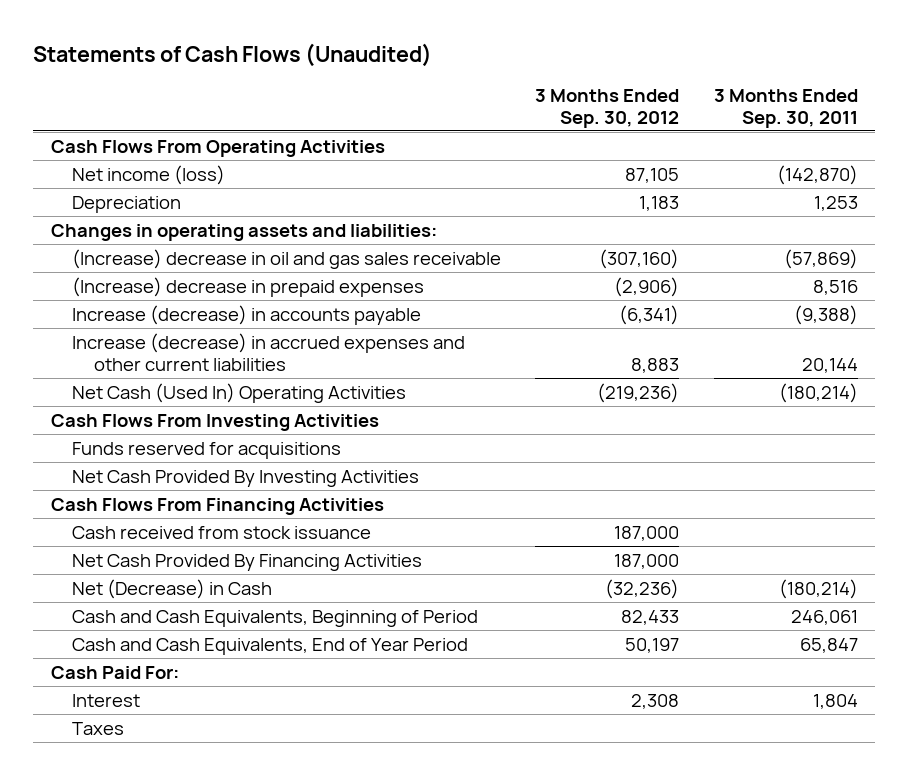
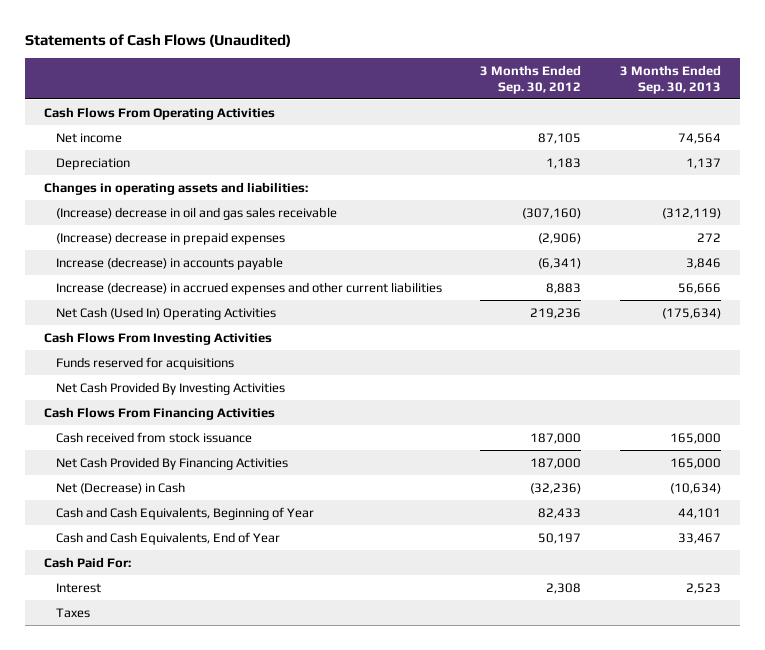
- | 3 Months Ended Sep. 30, 2012 | 3 Months Ended Sep. 30, 2011
+ | 3 Months Ended Sep. 30, 2012 | 3 Months Ended Sep. 30, 2013
- Net income (loss) | 87,105 | (142,870)
+ Net income | 87,105 | 74,564
- Net Cash (Used In) Operating Activities | (219,236) | (180,214)
+ Net Cash (Used In) Operating Activities | 219,236 | (175,634)
- Cash and Cash Equivalents, Beginning of Period | 82,433 | 246,061
- Cash and Cash Equivalents, End of Year Period | 50,197 | 65,847
+ Cash and Cash Equivalents, Beginning of Year | 82,433 | 44,101
+ Cash and Cash Equivalents, End of Year | 50,197 | 33,467

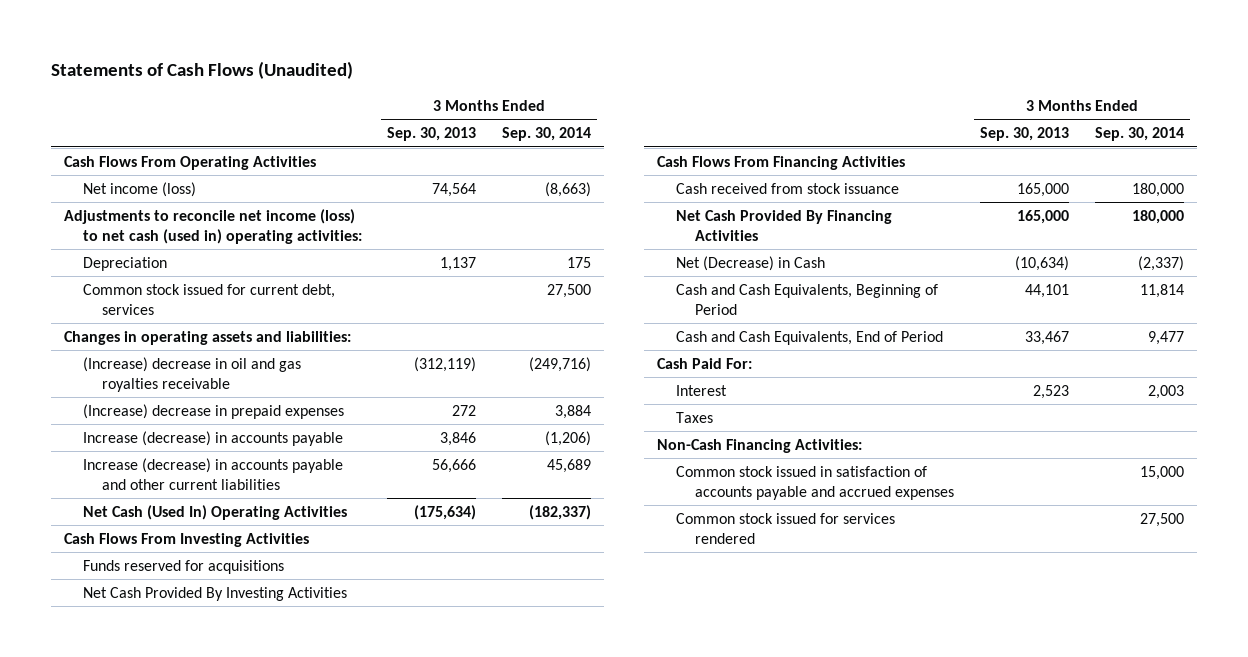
- | 3 Months Ended Sep. 30, 2012 | 3 Months Ended Sep. 30, 2013
+ | 3 Months Ended Sep. 30, 2013 | 3 Months Ended Sep. 30, 2014
- Net income | 87,105 | 74,564
+ Net income (loss) | 74,564 | (8,663)
+ Adjustments to reconcile net income (loss) to net cash (used in) operating activities:
+ Common stock issued for current debt, services | | 27,500
- (Increase) decrease in oil and gas sales receivable | (307,160) | (312,119)
+ (Increase) decrease in oil and gas royalties receivable | (312,119) | (249,716)
- Increase (decrease) in accrued expenses and other current liabilities | 8,883 | 56,666
+ Increase (decrease) in accounts payable and other current liabilities | 56,666 | 45,689
- Cash and Cash Equivalents, Beginning of Year | 82,433 | 44,101
- Cash and Cash Equivalents, End of Year | 50,197 | 33,467
+ Cash and Cash Equivalents, Beginning of Period | 44,101 | 11,814
+ Cash and Cash Equivalents, End of Period | 33,467 | 9,477
+ Non-Cash Financing Activities:
+ Common stock issued in satisfaction of accounts payable and accrued expenses | | 15,000
+ Common stock issued for services rendered | | 27,500

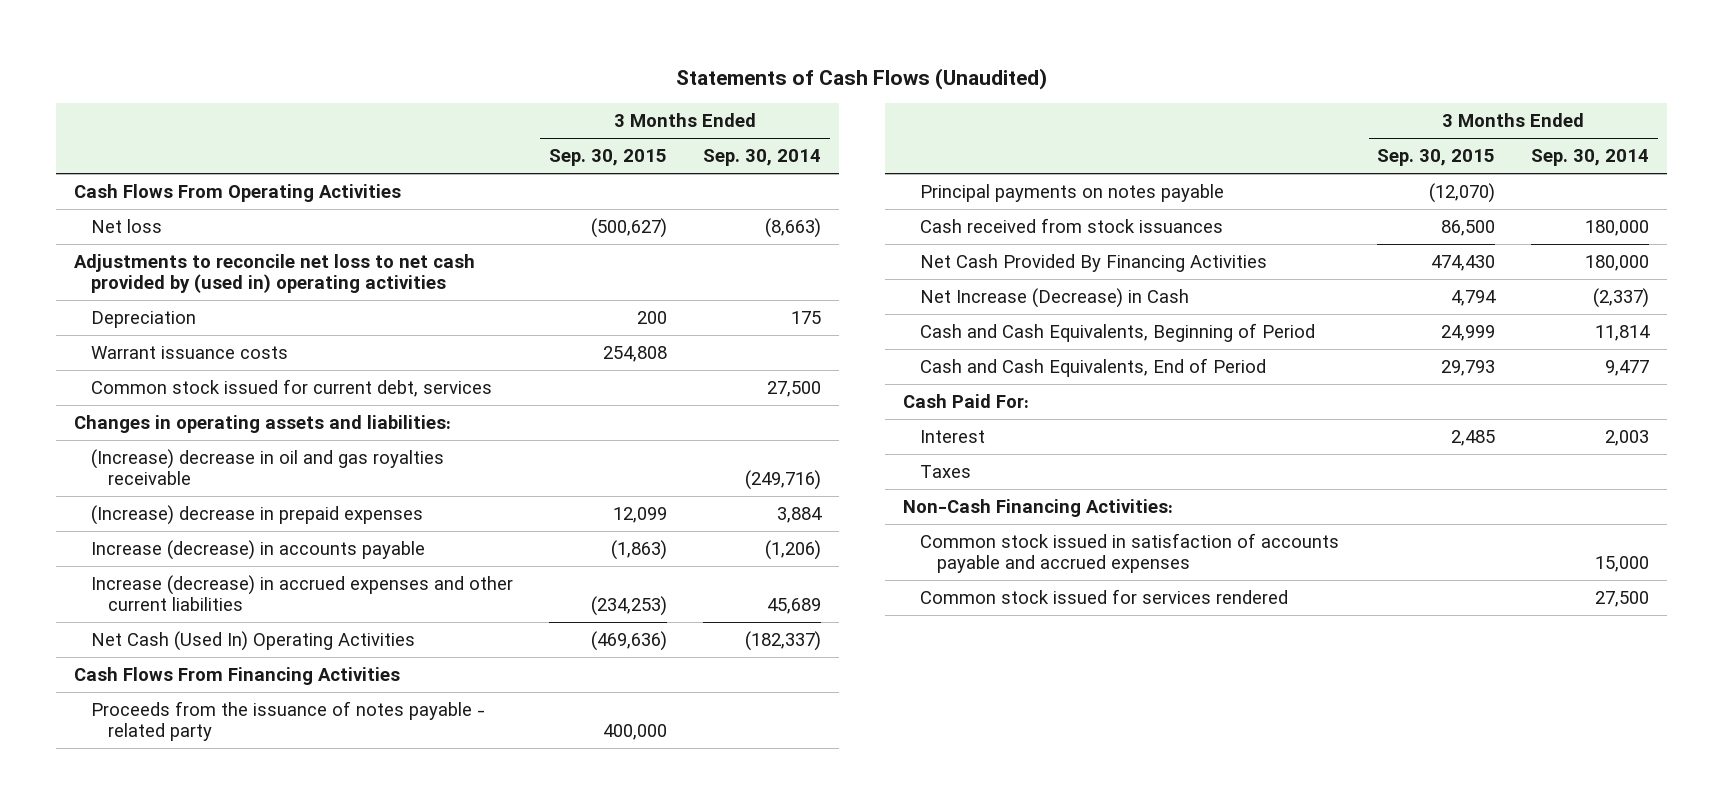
- | 3 Months Ended Sep. 30, 2013 | 3 Months Ended Sep. 30, 2014
+ | 3 Months Ended Sep. 30, 2015 | 3 Months Ended Sep. 30, 2014
- Net income (loss) | 74,564 | (8,663)
- Adjustments to reconcile net income (loss) to net cash (used in) operating activities:
+ Net loss | (500,627) | (8,663)
+ Adjustments to reconcile net loss to net cash provided by (used in) operating activities
+ Warrant issuance costs | 254,808 |
- Increase (decrease) in accounts payable and other current liabilities | 56,666 | 45,689
+ Increase (decrease) in accrued expenses and other current liabilities | (234,253) | 45,689
- Cash Flows From Investing Activities
- Funds reserved for acquisitions
- Net Cash Provided By Investing Activities
- Cash received from stock issuance | 165,000 | 180,000
+ Proceeds from the issuance of notes payable - related party | 400,000 |
+ Principal payments on notes payable | (12,070) |
+ Cash received from stock issuances | 86,500 | 180,000
- Net (Decrease) in Cash | (10,634) | (2,337)
+ Net Increase (Decrease) in Cash | 4,794 | (2,337)

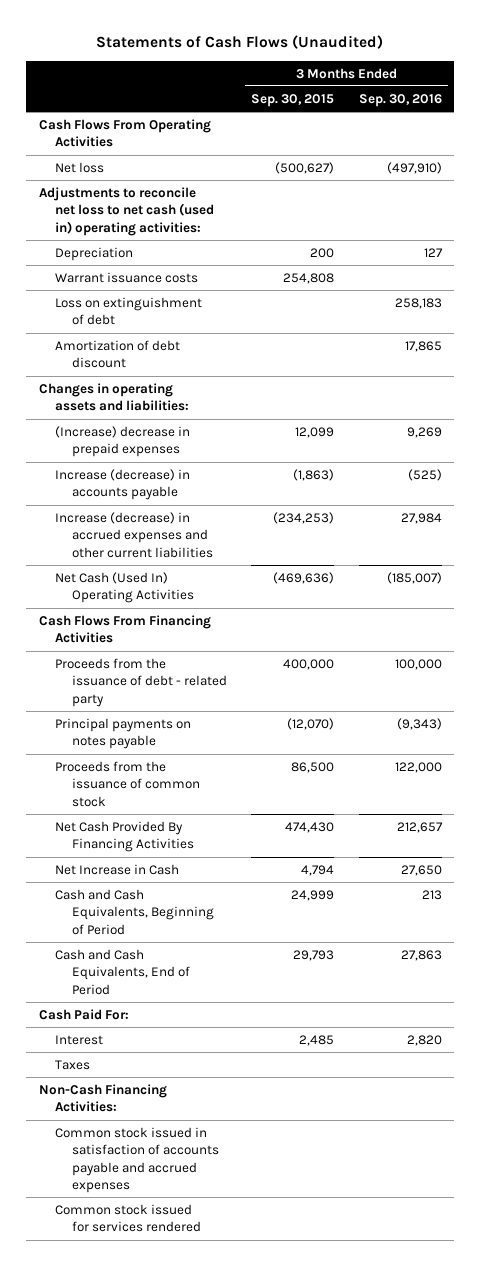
- | 3 Months Ended Sep. 30, 2015 | 3 Months Ended Sep. 30, 2014
+ | 3 Months Ended Sep. 30, 2015 | 3 Months Ended Sep. 30, 2016
- Adjustments to reconcile net loss to net cash provided by (used in) operating activities
+ Adjustments to reconcile net loss to net cash (used in) operating activities:
- Common stock issued for current debt, services | | 27,500
+ Loss on extinguishment of debt | | 258,183
+ Amortization of debt discount | | 17,865
- (Increase) decrease in oil and gas royalties receivable | | (249,716)
- Proceeds from the issuance of notes payable - related party | 400,000 |
+ Proceeds from the issuance of debt - related party | 400,000 | 100,000
- Cash received from stock issuances | 86,500 | 180,000
+ Proceeds from the issuance of common stock | 86,500 | 122,000
- Net Increase (Decrease) in Cash | 4,794 | (2,337)
+ Net Increase in Cash | 4,794 | 27,650

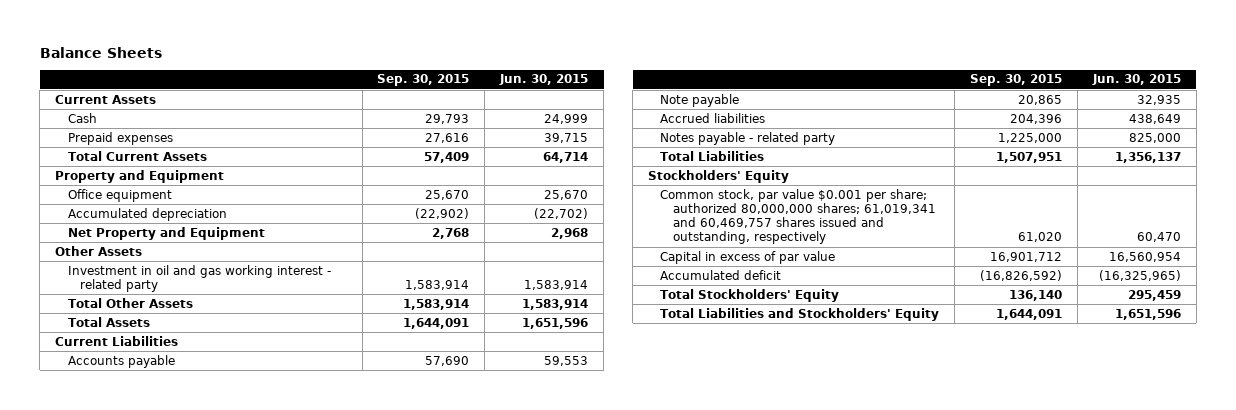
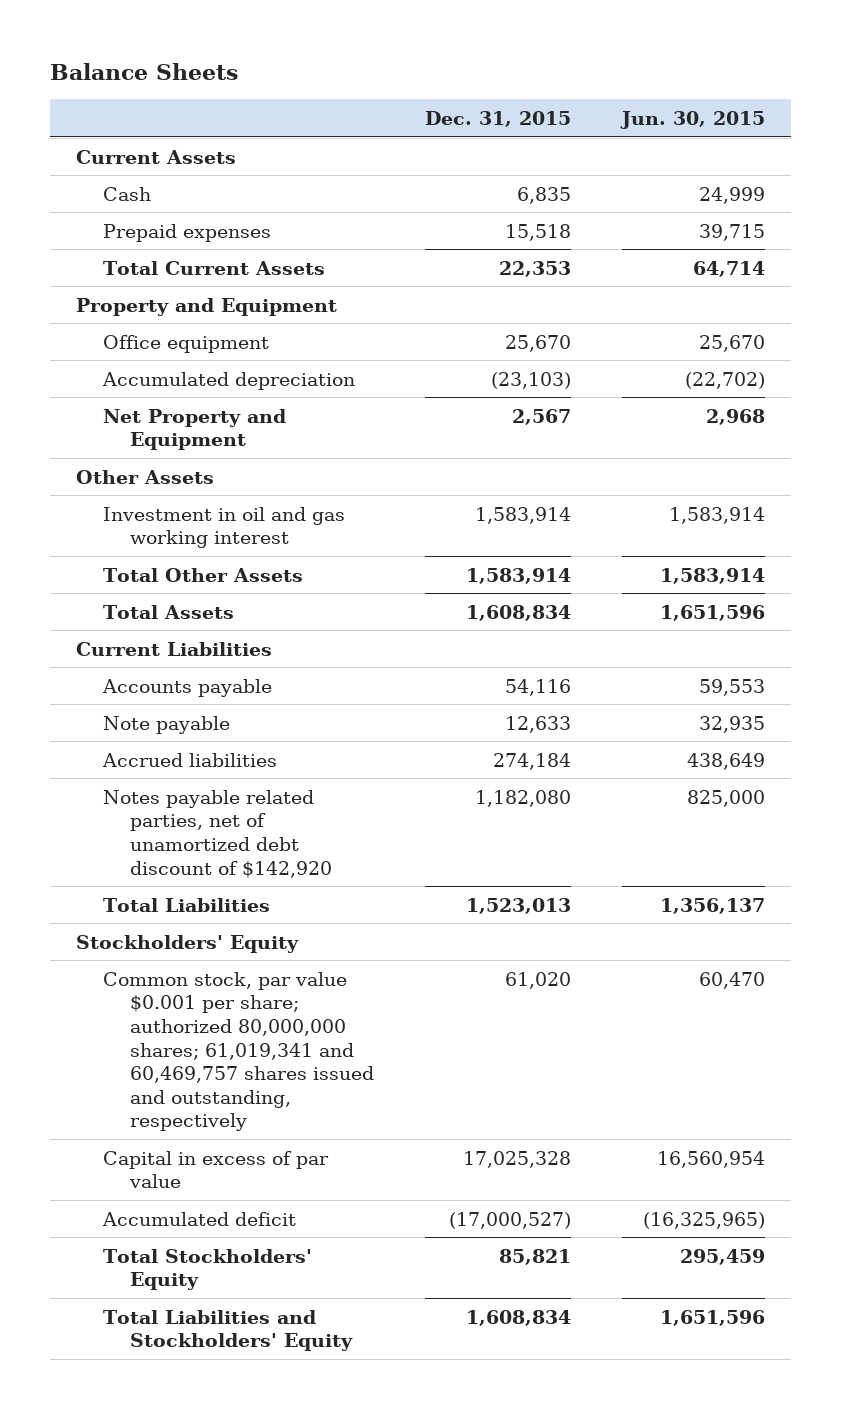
- | Sep. 30, 2015 | Jun. 30, 2015
+ | Dec. 31, 2015 | Jun. 30, 2015
- Investment in oil and gas working interest - related party | 1,583,914 | 1,583,914
+ Investment in oil and gas working interest | 1,583,914 | 1,583,914
- Notes payable - related party | 1,225,000 | 825,000
+ Notes payable related parties, net of unamortized debt discount of $142,920 | 1,182,080 | 825,000

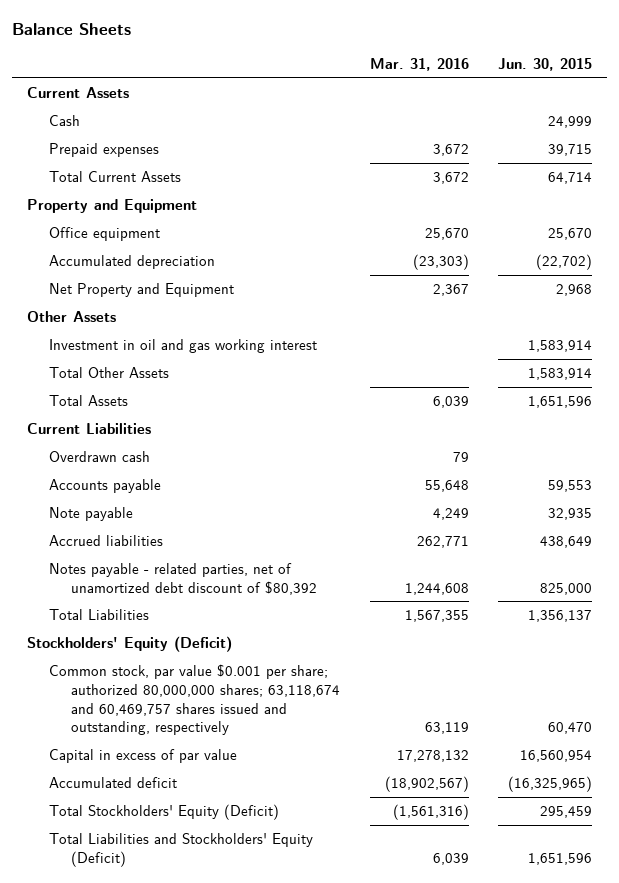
- | Dec. 31, 2015 | Jun. 30, 2015
+ | Mar. 31, 2016 | Jun. 30, 2015
+ Overdrawn cash | 79 |
- Notes payable related parties, net of unamortized debt discount of $142,920 | 1,182,080 | 825,000
+ Notes payable - related parties, net of unamortized debt discount of $80,392 | 1,244,608 | 825,000
- Stockholders' Equity
- Common stock, par value $0.001 per share; authorized 80,000,000 shares; 61,019,341 and 60,469,757 shares issued and outstanding, respectively | 61,020 | 60,470
+ Stockholders' Equity (Deficit)
+ Common stock, par value $0.001 per share; authorized 80,000,000 shares; 63,118,674 and 60,469,757 shares issued and outstanding, respectively | 63,119 | 60,470
- Total Stockholders' Equity | 85,821 | 295,459
- Total Liabilities and Stockholders' Equity | 1,608,834 | 1,651,596
+ Total Stockholders' Equity (Deficit) | (1,561,316) | 295,459
+ Total Liabilities and Stockholders' Equity (Deficit) | 6,039 | 1,651,596

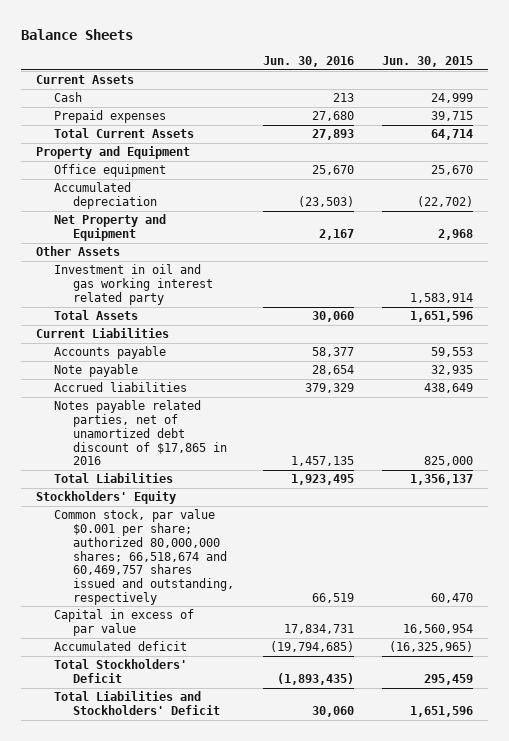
- | Mar. 31, 2016 | Jun. 30, 2015
+ | Jun. 30, 2016 | Jun. 30, 2015
- Investment in oil and gas working interest | | 1,583,914
- Total Other Assets | | 1,583,914
+ Investment in oil and gas working interest related party | | 1,583,914
- Overdrawn cash | 79 |
- Notes payable - related parties, net of unamortized debt discount of $80,392 | 1,244,608 | 825,000
+ Notes payable related parties, net of unamortized debt discount of $17,865 in 2016 | 1,457,135 | 825,000
- Stockholders' Equity (Deficit)
- Common stock, par value $0.001 per share; authorized 80,000,000 shares; 63,118,674 and 60,469,757 shares issued and outstanding, respectively | 63,119 | 60,470
+ Stockholders' Equity
+ Common stock, par value $0.001 per share; authorized 80,000,000 shares; 66,518,674 and 60,469,757 shares issued and outstanding, respectively | 66,519 | 60,470
- Total Stockholders' Equity (Deficit) | (1,561,316) | 295,459
- Total Liabilities and Stockholders' Equity (Deficit) | 6,039 | 1,651,596
+ Total Stockholders' Deficit | (1,893,435) | 295,459
+ Total Liabilities and Stockholders' Deficit | 30,060 | 1,651,596

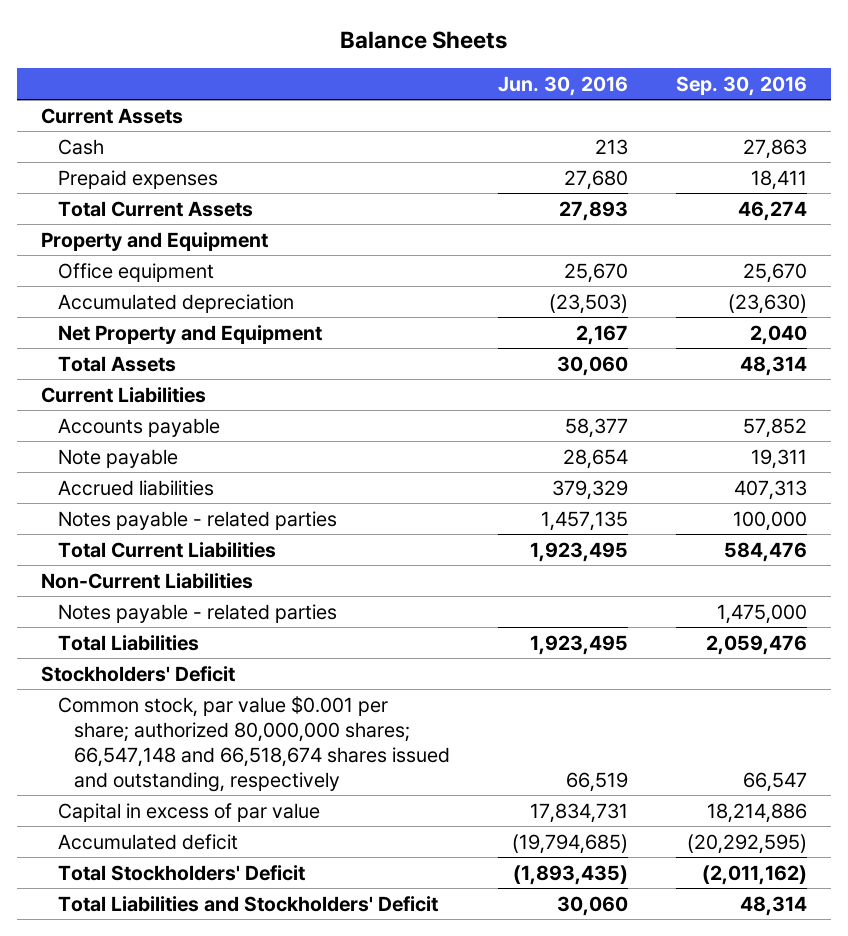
- | Jun. 30, 2016 | Jun. 30, 2015
+ | Jun. 30, 2016 | Sep. 30, 2016
- Other Assets
- Investment in oil and gas working interest related party | | 1,583,914
- Notes payable related parties, net of unamortized debt discount of $17,865 in 2016 | 1,457,135 | 825,000
+ Notes payable - related parties | 1,457,135 | 100,000
+ Total Current Liabilities | 1,923,495 | 584,476
+ Non-Current Liabilities
+ Notes payable - related parties | | 1,475,000
- Stockholders' Equity
- Common stock, par value $0.001 per share; authorized 80,000,000 shares; 66,518,674 and 60,469,757 shares issued and outstanding, respectively | 66,519 | 60,470
+ Stockholders' Deficit
+ Common stock, par value $0.001 per share; authorized 80,000,000 shares; 66,547,148 and 66,518,674 shares issued and outstanding, respectively | 66,519 | 66,547

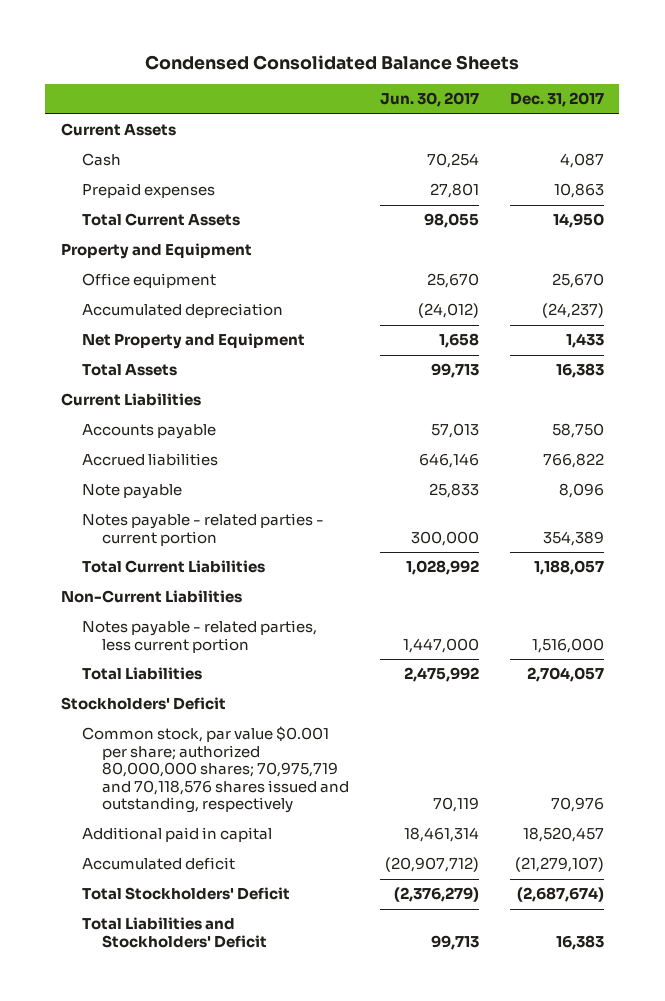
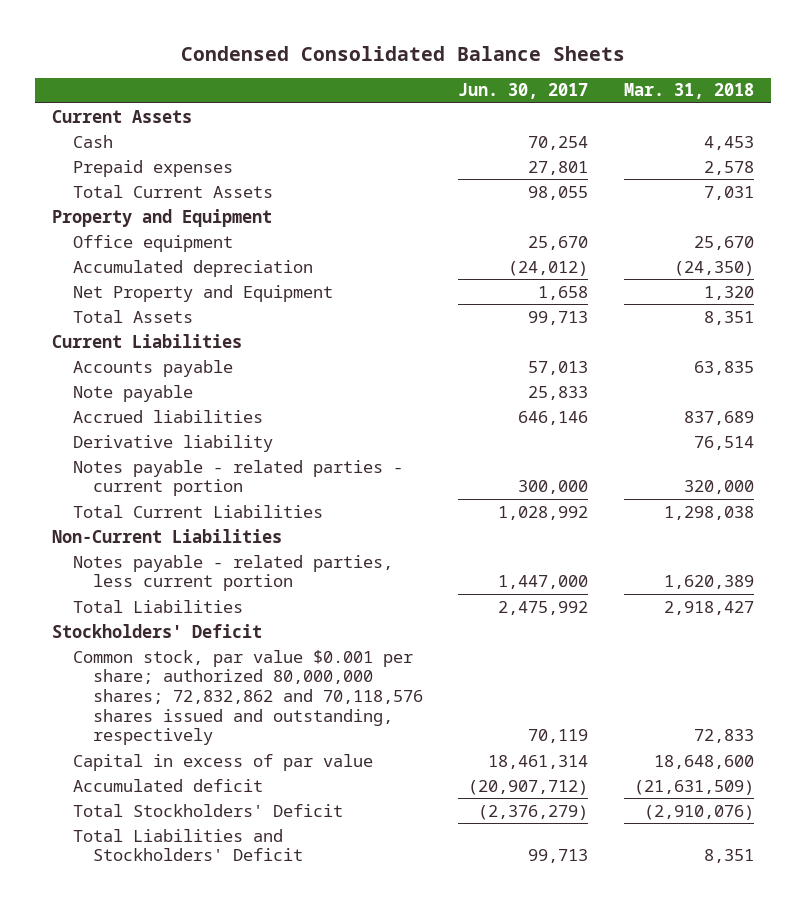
- | Jun. 30, 2017 | Dec. 31, 2017
+ | Jun. 30, 2017 | Mar. 31, 2018
moved down: Accrued liabilities | 646,146 | 837,689
+ Derivative liability | | 76,514
- Common stock, par value $0.001 per share; authorized 80,000,000 shares; 70,975,719 and 70,118,576 shares issued and outstanding, respectively | 70,119 | 70,976
- Additional paid in capital | 18,461,314 | 18,520,457
+ Common stock, par value $0.001 per share; authorized 80,000,000 shares; 72,832,862 and 70,118,576 shares issued and outstanding, respectively | 70,119 | 72,833
+ Capital in excess of par value | 18,461,314 | 18,648,600

